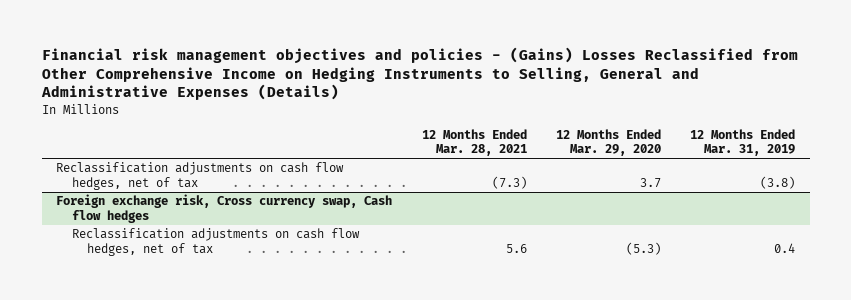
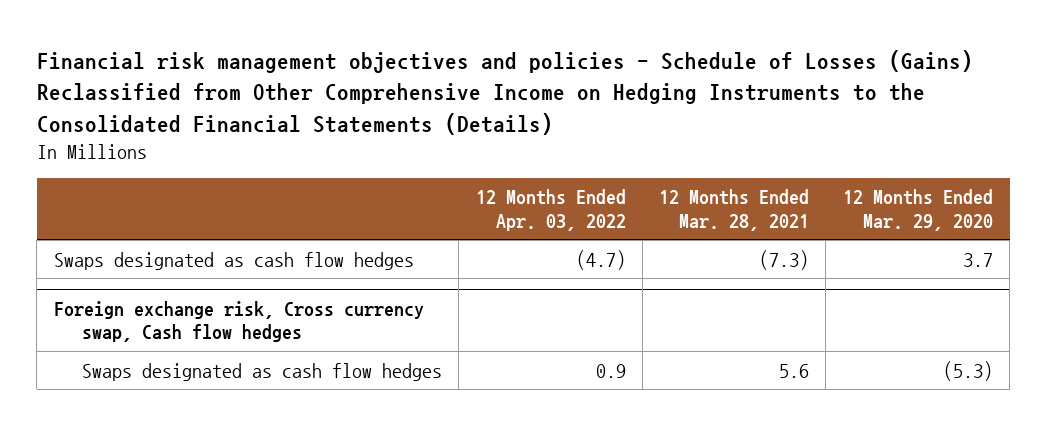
- Financial risk management objectives and policies - (Gains) Losses Reclassified from Other Comprehensive Income on Hedging Instruments to Selling, General and Administrative Expenses (Details)
+ Financial risk management objectives and policies - Schedule of Losses (Gains) Reclassified from Other Comprehensive Income on Hedging Instruments to the Consolidated Financial Statements (Details)
- | 12 Months Ended Mar. 28, 2021 | 12 Months Ended Mar. 29, 2020 | 12 Months Ended Mar. 31, 2019
+ | 12 Months Ended Apr. 03, 2022 | 12 Months Ended Mar. 28, 2021 | 12 Months Ended Mar. 29, 2020
- Reclassification adjustments on cash flow hedges, net of tax | (7.3) | 3.7 | (3.8)
+ Swaps designated as cash flow hedges | (4.7) | (7.3) | 3.7
@ Foreign exchange risk, Cross currency swap, Cash flow hedges
- Reclassification adjustments on cash flow hedges, net of tax | 5.6 | (5.3) | 0.4
+ Swaps designated as cash flow hedges | 0.9 | 5.6 | (5.3)

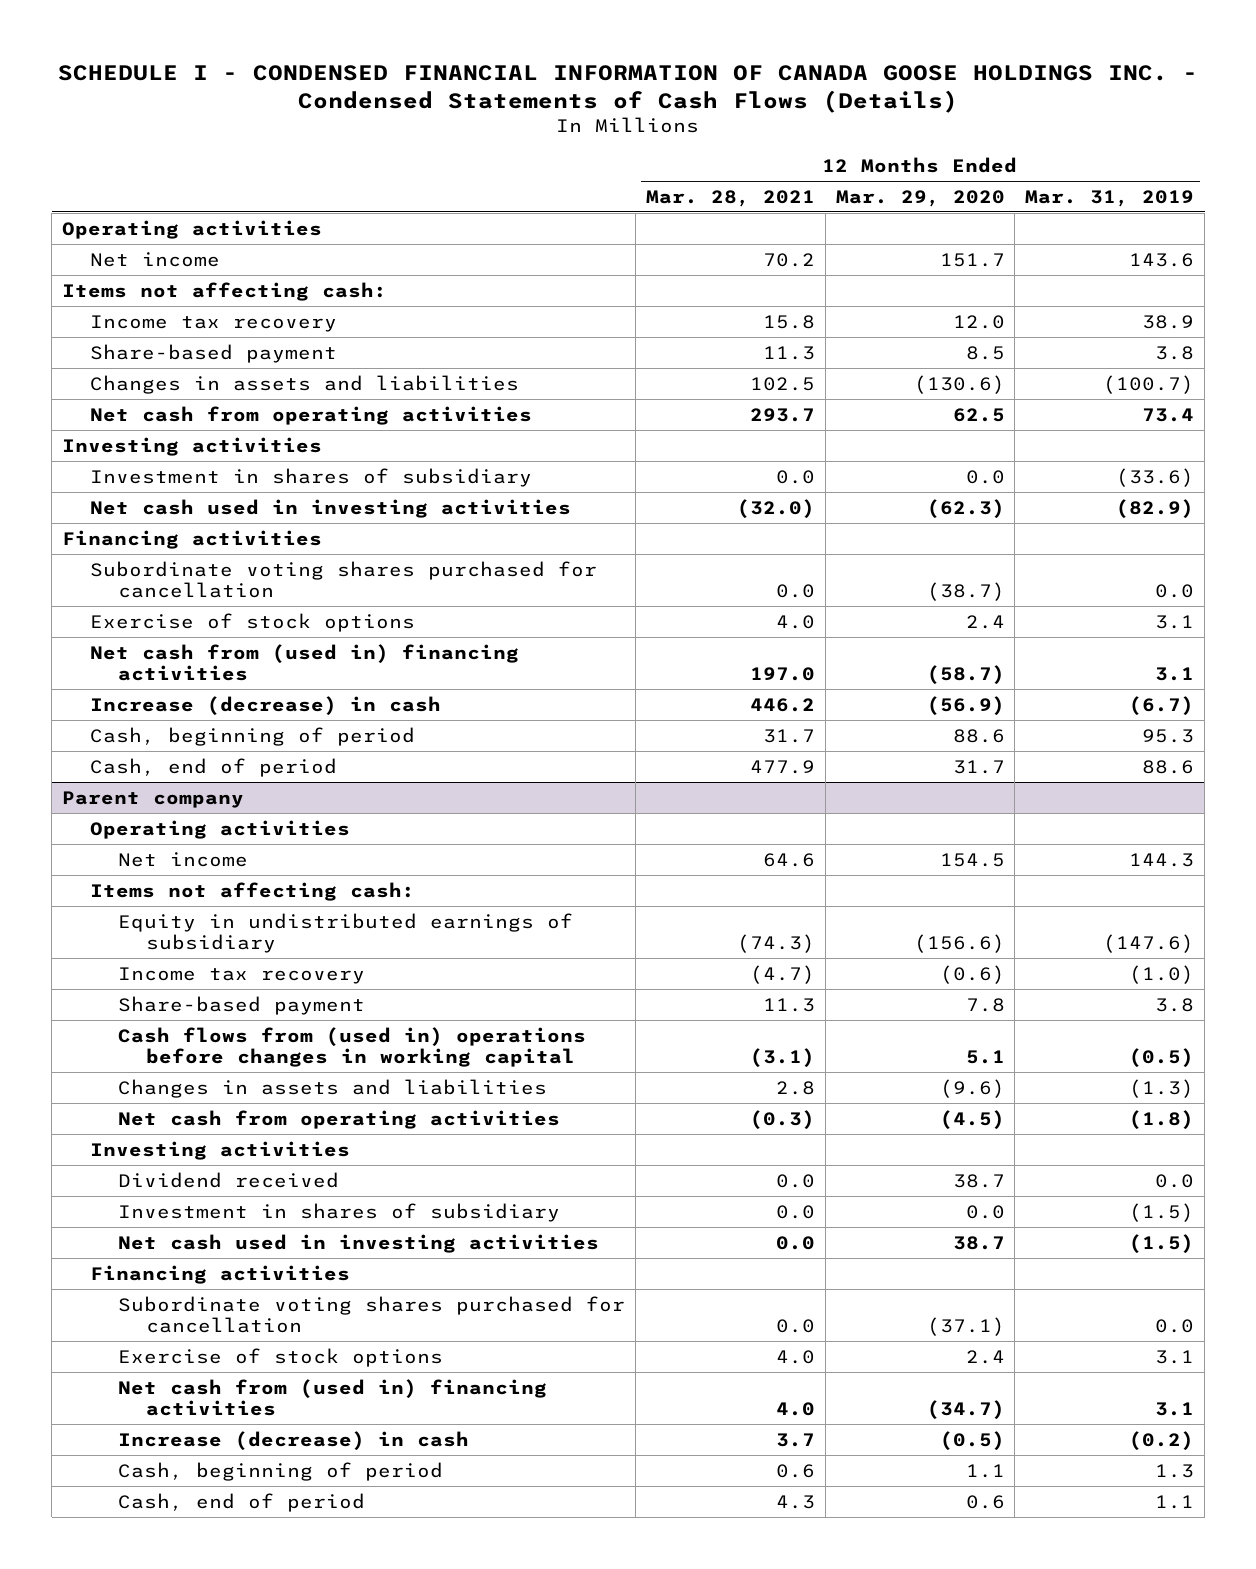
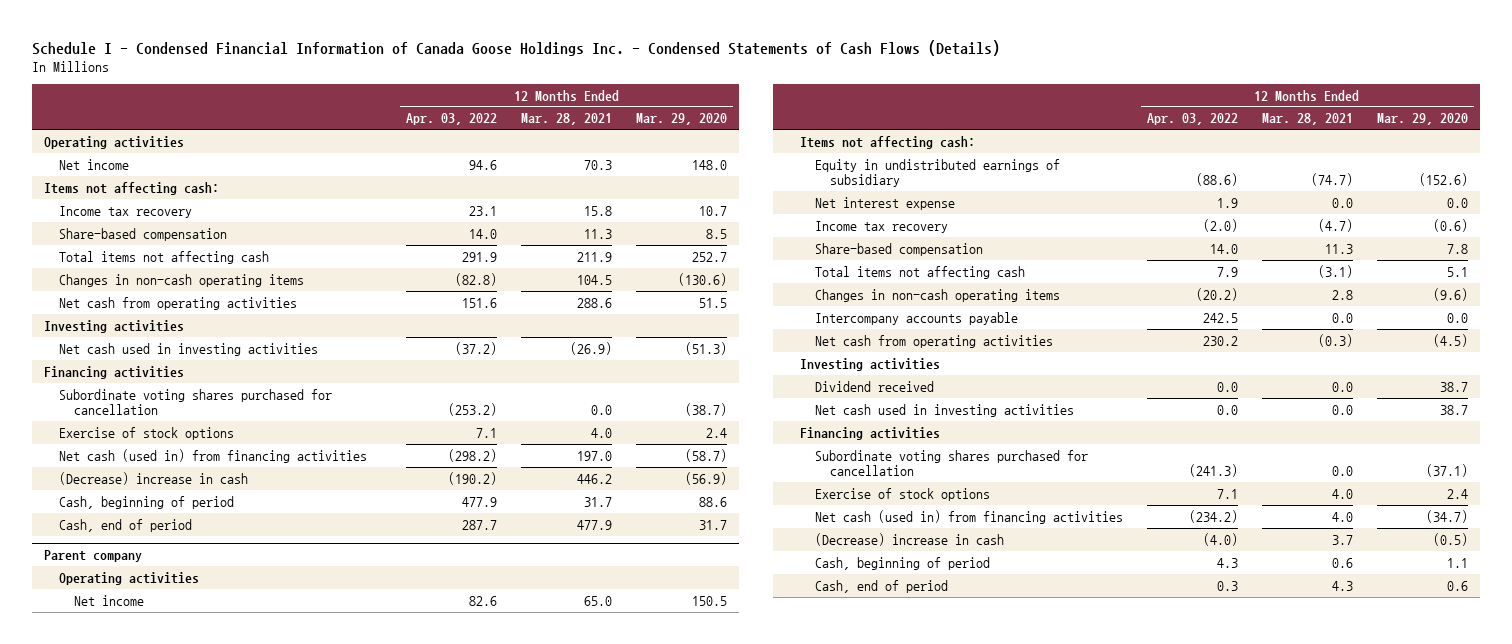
- SCHEDULE I - CONDENSED FINANCIAL INFORMATION OF CANADA GOOSE HOLDINGS INC. - Condensed Statements of Cash Flows (Details)
+ Schedule I - Condensed Financial Information of Canada Goose Holdings Inc. - Condensed Statements of Cash Flows (Details)
- | 12 Months Ended Mar. 28, 2021 | 12 Months Ended Mar. 29, 2020 | 12 Months Ended Mar. 31, 2019
+ | 12 Months Ended Apr. 03, 2022 | 12 Months Ended Mar. 28, 2021 | 12 Months Ended Mar. 29, 2020
- Net income | 70.2 | 151.7 | 143.6
+ Net income | 94.6 | 70.3 | 148.0
- Income tax recovery | 15.8 | 12.0 | 38.9
- Share-based payment | 11.3 | 8.5 | 3.8
- Changes in assets and liabilities | 102.5 | (130.6) | (100.7)
- Net cash from operating activities | 293.7 | 62.5 | 73.4
+ Income tax recovery | 23.1 | 15.8 | 10.7
+ Share-based compensation | 14.0 | 11.3 | 8.5
+ Total items not affecting cash | 291.9 | 211.9 | 252.7
+ Changes in non-cash operating items | (82.8) | 104.5 | (130.6)
+ Net cash from operating activities | 151.6 | 288.6 | 51.5
- Investment in shares of subsidiary | 0.0 | 0.0 | (33.6)
- Net cash used in investing activities | (32.0) | (62.3) | (82.9)
+ Net cash used in investing activities | (37.2) | (26.9) | (51.3)
- Net cash from (used in) financing activities | 197.0 | (58.7) | 3.1
- Increase (decrease) in cash | 446.2 | (56.9) | (6.7)
+ Net cash (used in) from financing activities | (298.2) | 197.0 | (58.7)
+ (Decrease) increase in cash | (190.2) | 446.2 | (56.9)
@ Parent company
- Net income | 64.6 | 154.5 | 144.3
+ Net income | 82.6 | 65.0 | 150.5
- Equity in undistributed earnings of subsidiary | (74.3) | (156.6) | (147.6)
+ Equity in undistributed earnings of subsidiary | (88.6) | (74.7) | (152.6)
+ Net interest expense | 1.9 | 0.0 | 0.0
- Share-based payment | 11.3 | 7.8 | 3.8
- Cash flows from (used in) operations before changes in working capital | (3.1) | 5.1 | (0.5)
- Changes in assets and liabilities | 2.8 | (9.6) | (1.3)
+ Share-based compensation | 14.0 | 11.3 | 7.8
+ Total items not affecting cash | 7.9 | (3.1) | 5.1
+ Changes in non-cash operating items | (20.2) | 2.8 | (9.6)
+ Intercompany accounts payable | 242.5 | 0.0 | 0.0
- Investment in shares of subsidiary | 0.0 | 0.0 | (1.5)
- Net cash from (used in) financing activities | 4.0 | (34.7) | 3.1
- Increase (decrease) in cash | 3.7 | (0.5) | (0.2)
+ Net cash (used in) from financing activities | (234.2) | 4.0 | (34.7)
+ (Decrease) increase in cash | (4.0) | 3.7 | (0.5)

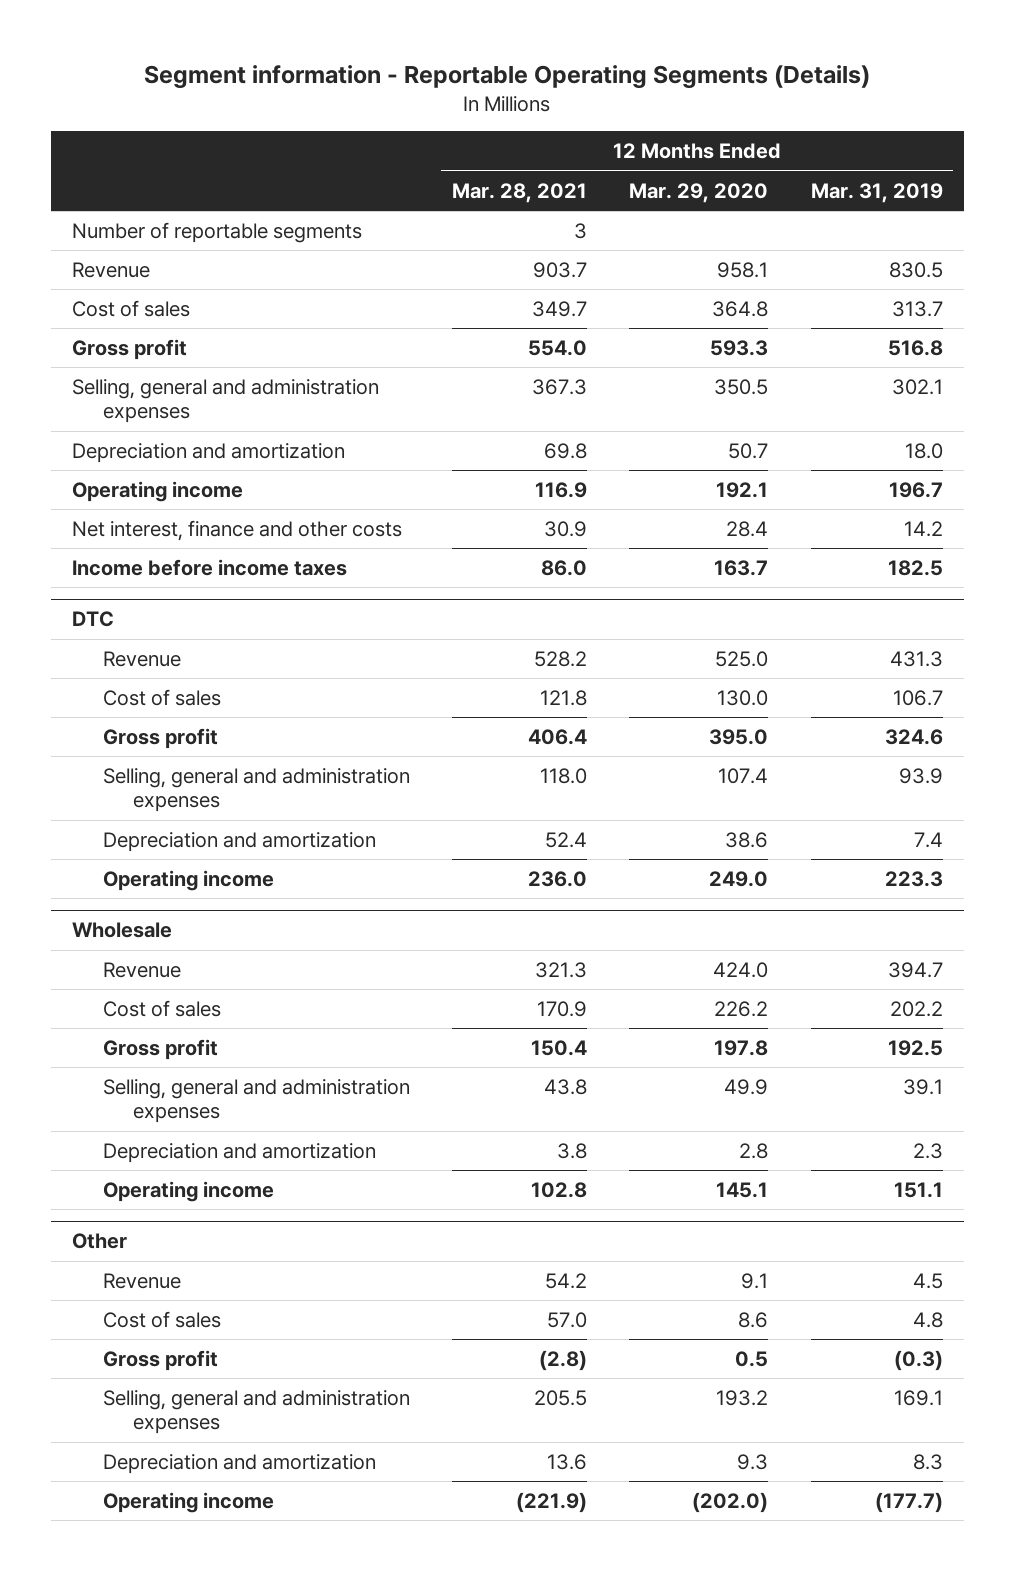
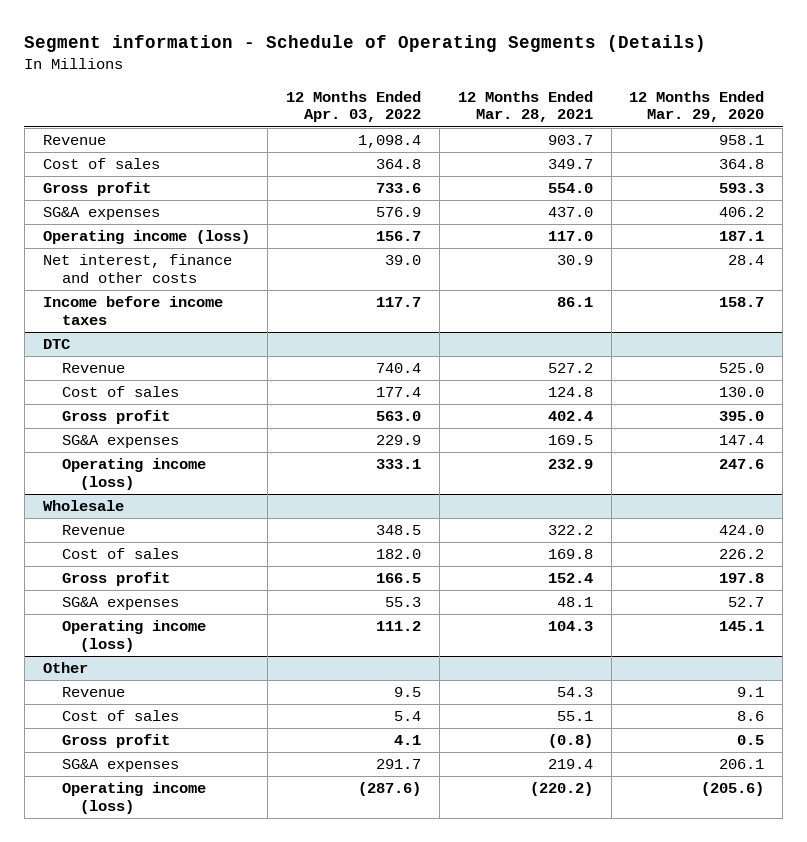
- Segment information - Reportable Operating Segments (Details)
+ Segment information - Schedule of Operating Segments (Details)
- | 12 Months Ended Mar. 28, 2021 | 12 Months Ended Mar. 29, 2020 | 12 Months Ended Mar. 31, 2019
+ | 12 Months Ended Apr. 03, 2022 | 12 Months Ended Mar. 28, 2021 | 12 Months Ended Mar. 29, 2020
- Number of reportable segments | 3 | |
- Selling, general and administration expenses | 367.3 | 350.5 | 302.1
- Depreciation and amortization | 69.8 | 50.7 | 18.0
- Operating income | 116.9 | 192.1 | 196.7
+ SG&A expenses | 576.9 | 437.0 | 406.2
+ Operating income (loss) | 156.7 | 117.0 | 187.1
- Income before income taxes | 86.0 | 163.7 | 182.5
+ Income before income taxes | 117.7 | 86.1 | 158.7
@ DTC
- Revenue | 528.2 | 525.0 | 431.3
- Cost of sales | 121.8 | 130.0 | 106.7
- Gross profit | 406.4 | 395.0 | 324.6
- Selling, general and administration expenses | 118.0 | 107.4 | 93.9
- Depreciation and amortization | 52.4 | 38.6 | 7.4
- Operating income | 236.0 | 249.0 | 223.3
+ Revenue | 740.4 | 527.2 | 525.0
+ Cost of sales | 177.4 | 124.8 | 130.0
+ Gross profit | 563.0 | 402.4 | 395.0
+ SG&A expenses | 229.9 | 169.5 | 147.4
+ Operating income (loss) | 333.1 | 232.9 | 247.6
@ Wholesale
- Revenue | 321.3 | 424.0 | 394.7
- Cost of sales | 170.9 | 226.2 | 202.2
- Gross profit | 150.4 | 197.8 | 192.5
- Selling, general and administration expenses | 43.8 | 49.9 | 39.1
- Depreciation and amortization | 3.8 | 2.8 | 2.3
- Operating income | 102.8 | 145.1 | 151.1
+ Revenue | 348.5 | 322.2 | 424.0
+ Cost of sales | 182.0 | 169.8 | 226.2
+ Gross profit | 166.5 | 152.4 | 197.8
+ SG&A expenses | 55.3 | 48.1 | 52.7
+ Operating income (loss) | 111.2 | 104.3 | 145.1
@ Other
- Revenue | 54.2 | 9.1 | 4.5
- Cost of sales | 57.0 | 8.6 | 4.8
- Gross profit | (2.8) | 0.5 | (0.3)
- Selling, general and administration expenses | 205.5 | 193.2 | 169.1
- Depreciation and amortization | 13.6 | 9.3 | 8.3
- Operating income | (221.9) | (202.0) | (177.7)
+ Revenue | 9.5 | 54.3 | 9.1
+ Cost of sales | 5.4 | 55.1 | 8.6
+ Gross profit | 4.1 | (0.8) | 0.5
+ SG&A expenses | 291.7 | 219.4 | 206.1
+ Operating income (loss) | (287.6) | (220.2) | (205.6)

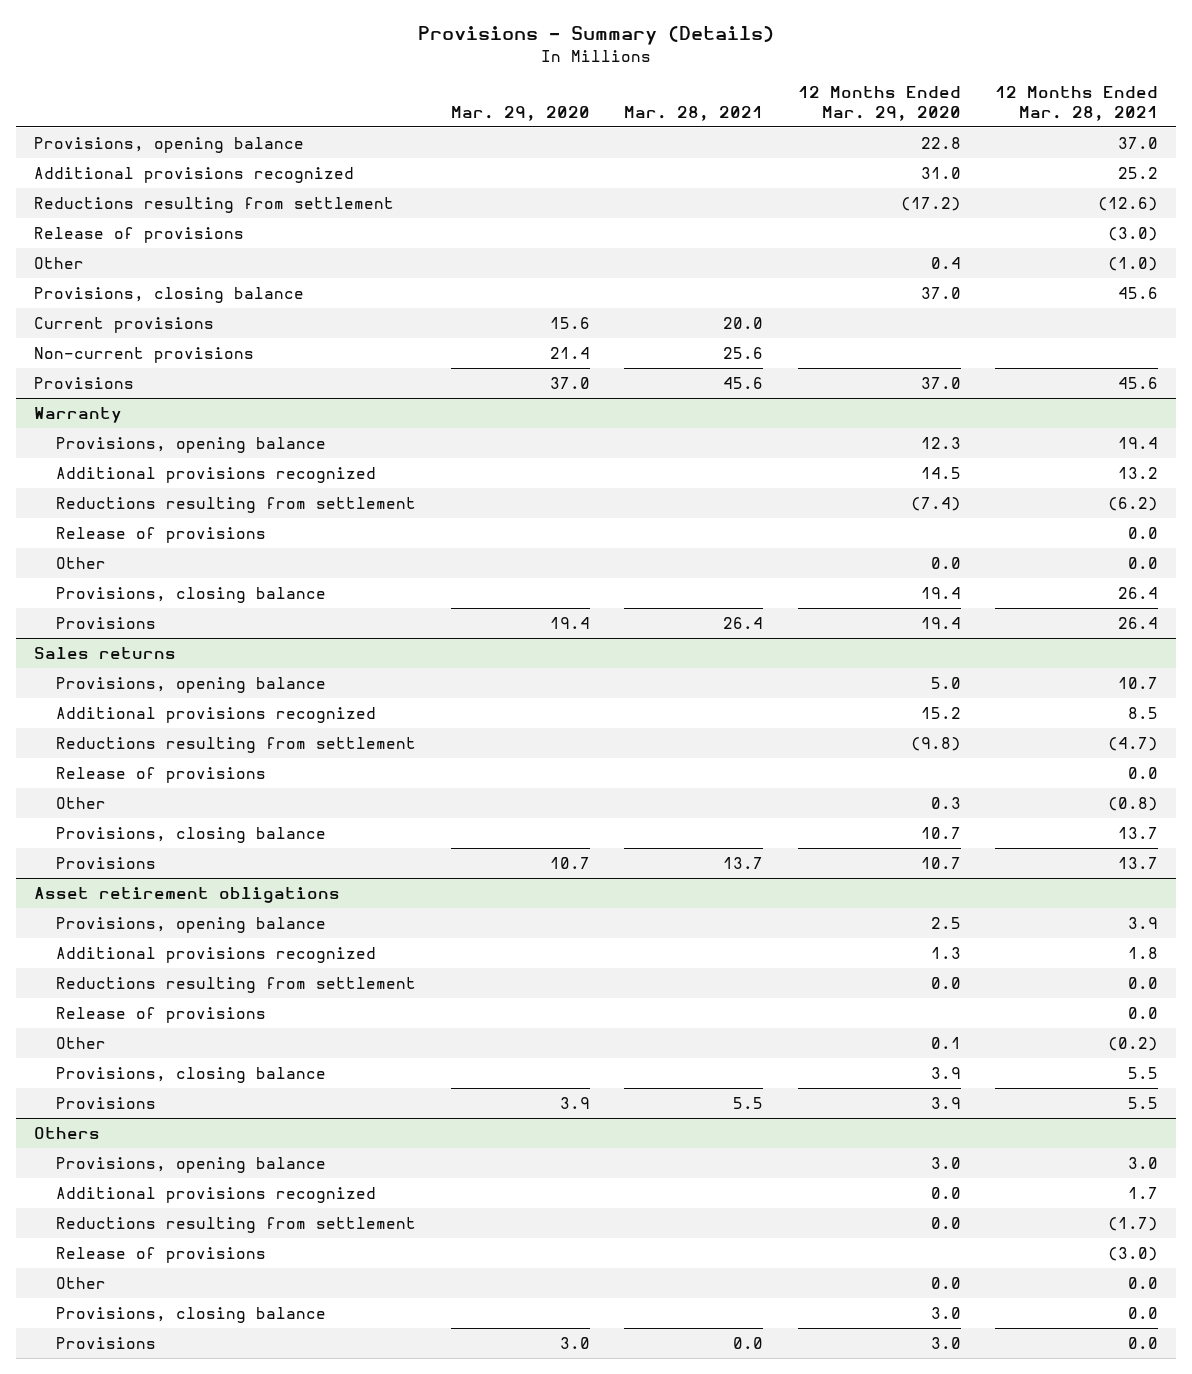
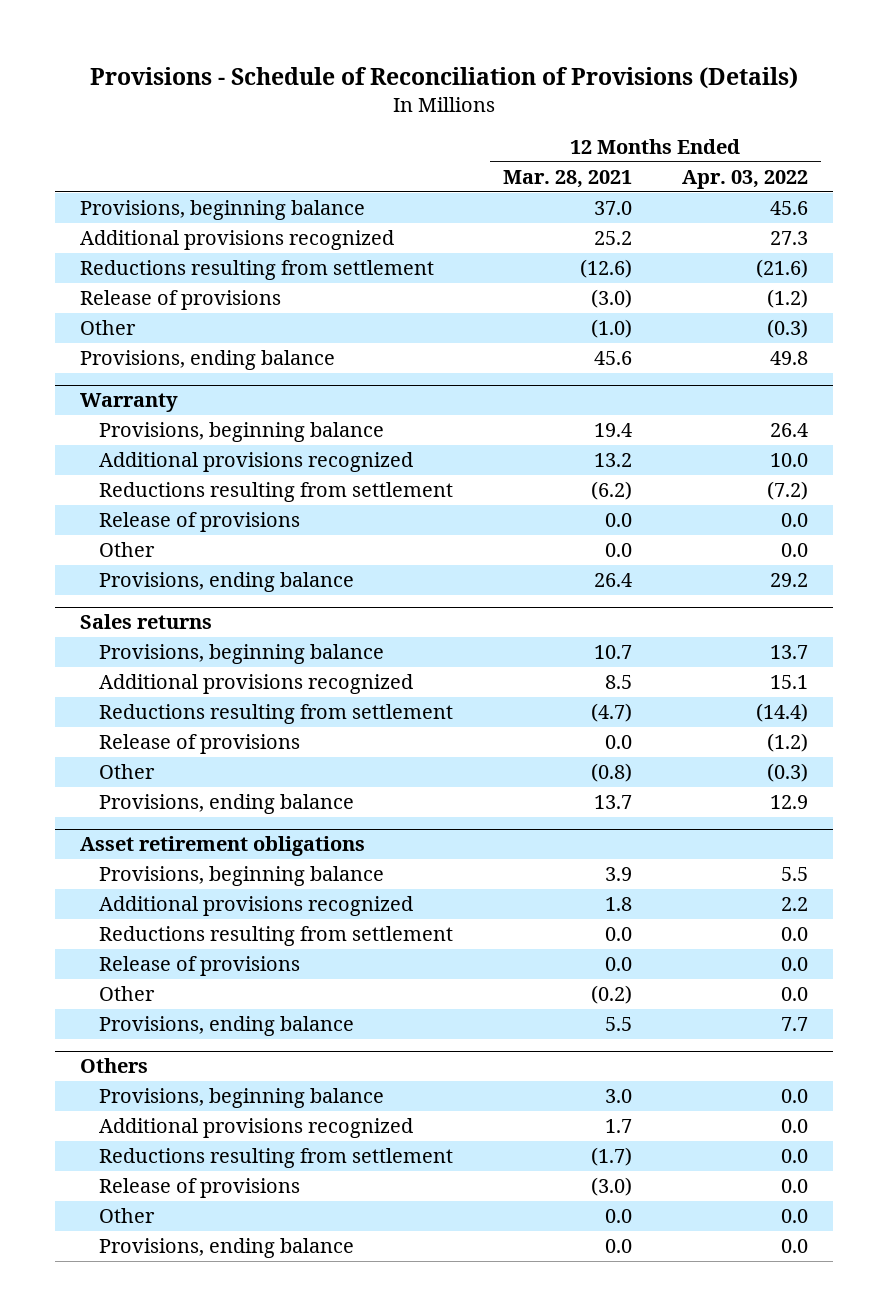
- Provisions - Summary (Details)
+ Provisions - Schedule of Reconciliation of Provisions (Details)
- | Mar. 29, 2020 | Mar. 28, 2021 | 12 Months Ended Mar. 29, 2020 | 12 Months Ended Mar. 28, 2021
+ | 12 Months Ended Mar. 28, 2021 | 12 Months Ended Apr. 03, 2022
- Provisions, opening balance | | | 22.8 | 37.0
+ Provisions, beginning balance | 37.0 | 45.6
- Provisions, closing balance | | | 37.0 | 45.6
- Current provisions | 15.6 | 20.0 | |
- Non-current provisions | 21.4 | 25.6 | |
- Provisions | 37.0 | 45.6 | 37.0 | 45.6
+ Provisions, ending balance | 45.6 | 49.8
@ Warranty
- Provisions, opening balance | | | 12.3 | 19.4
+ Provisions, beginning balance | 19.4 | 26.4
- Provisions, closing balance | | | 19.4 | 26.4
- Provisions | 19.4 | 26.4 | 19.4 | 26.4
+ Provisions, ending balance | 26.4 | 29.2
@ Sales returns
- Provisions, opening balance | | | 5.0 | 10.7
+ Provisions, beginning balance | 10.7 | 13.7
- Provisions, closing balance | | | 10.7 | 13.7
- Provisions | 10.7 | 13.7 | 10.7 | 13.7
+ Provisions, ending balance | 13.7 | 12.9
@ Asset retirement obligations
- Provisions, opening balance | | | 2.5 | 3.9
+ Provisions, beginning balance | 3.9 | 5.5
- Provisions, closing balance | | | 3.9 | 5.5
- Provisions | 3.9 | 5.5 | 3.9 | 5.5
+ Provisions, ending balance | 5.5 | 7.7
@ Others
- Provisions, opening balance | | | 3.0 | 3.0
+ Provisions, beginning balance | 3.0 | 0.0
- Provisions, closing balance | | | 3.0 | 0.0
- Provisions | 3.0 | 0.0 | 3.0 | 0.0
+ Provisions, ending balance | 0.0 | 0.0

